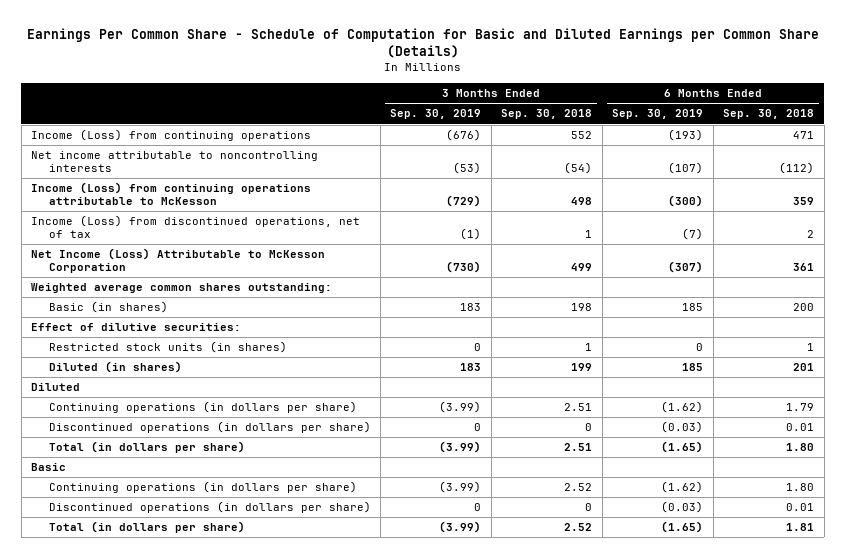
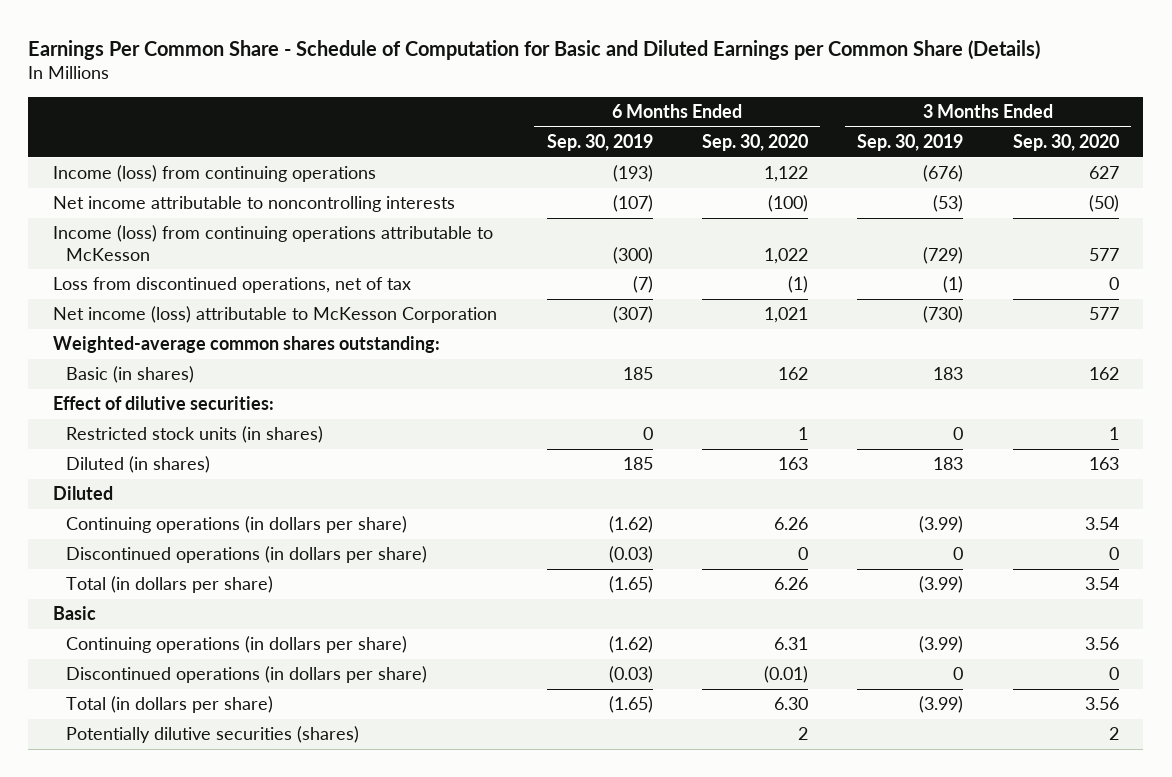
- | 3 Months Ended Sep. 30, 2019 | 3 Months Ended Sep. 30, 2018 | 6 Months Ended Sep. 30, 2019 | 6 Months Ended Sep. 30, 2018
+ | 6 Months Ended Sep. 30, 2019 | 6 Months Ended Sep. 30, 2020 | 3 Months Ended Sep. 30, 2019 | 3 Months Ended Sep. 30, 2020
- Income (Loss) from continuing operations | (676) | 552 | (193) | 471
+ Income (loss) from continuing operations | (193) | 1,122 | (676) | 627
- Income (Loss) from continuing operations attributable to McKesson | (729) | 498 | (300) | 359
- Income (Loss) from discontinued operations, net of tax | (1) | 1 | (7) | 2
- Net Income (Loss) Attributable to McKesson Corporation | (730) | 499 | (307) | 361
- Weighted average common shares outstanding:
+ Income (loss) from continuing operations attributable to McKesson | (300) | 1,022 | (729) | 577
+ Loss from discontinued operations, net of tax | (7) | (1) | (1) | 0
+ Net income (loss) attributable to McKesson Corporation | (307) | 1,021 | (730) | 577
+ Weighted-average common shares outstanding:
+ Potentially dilutive securities (shares) | | 2 | | 2

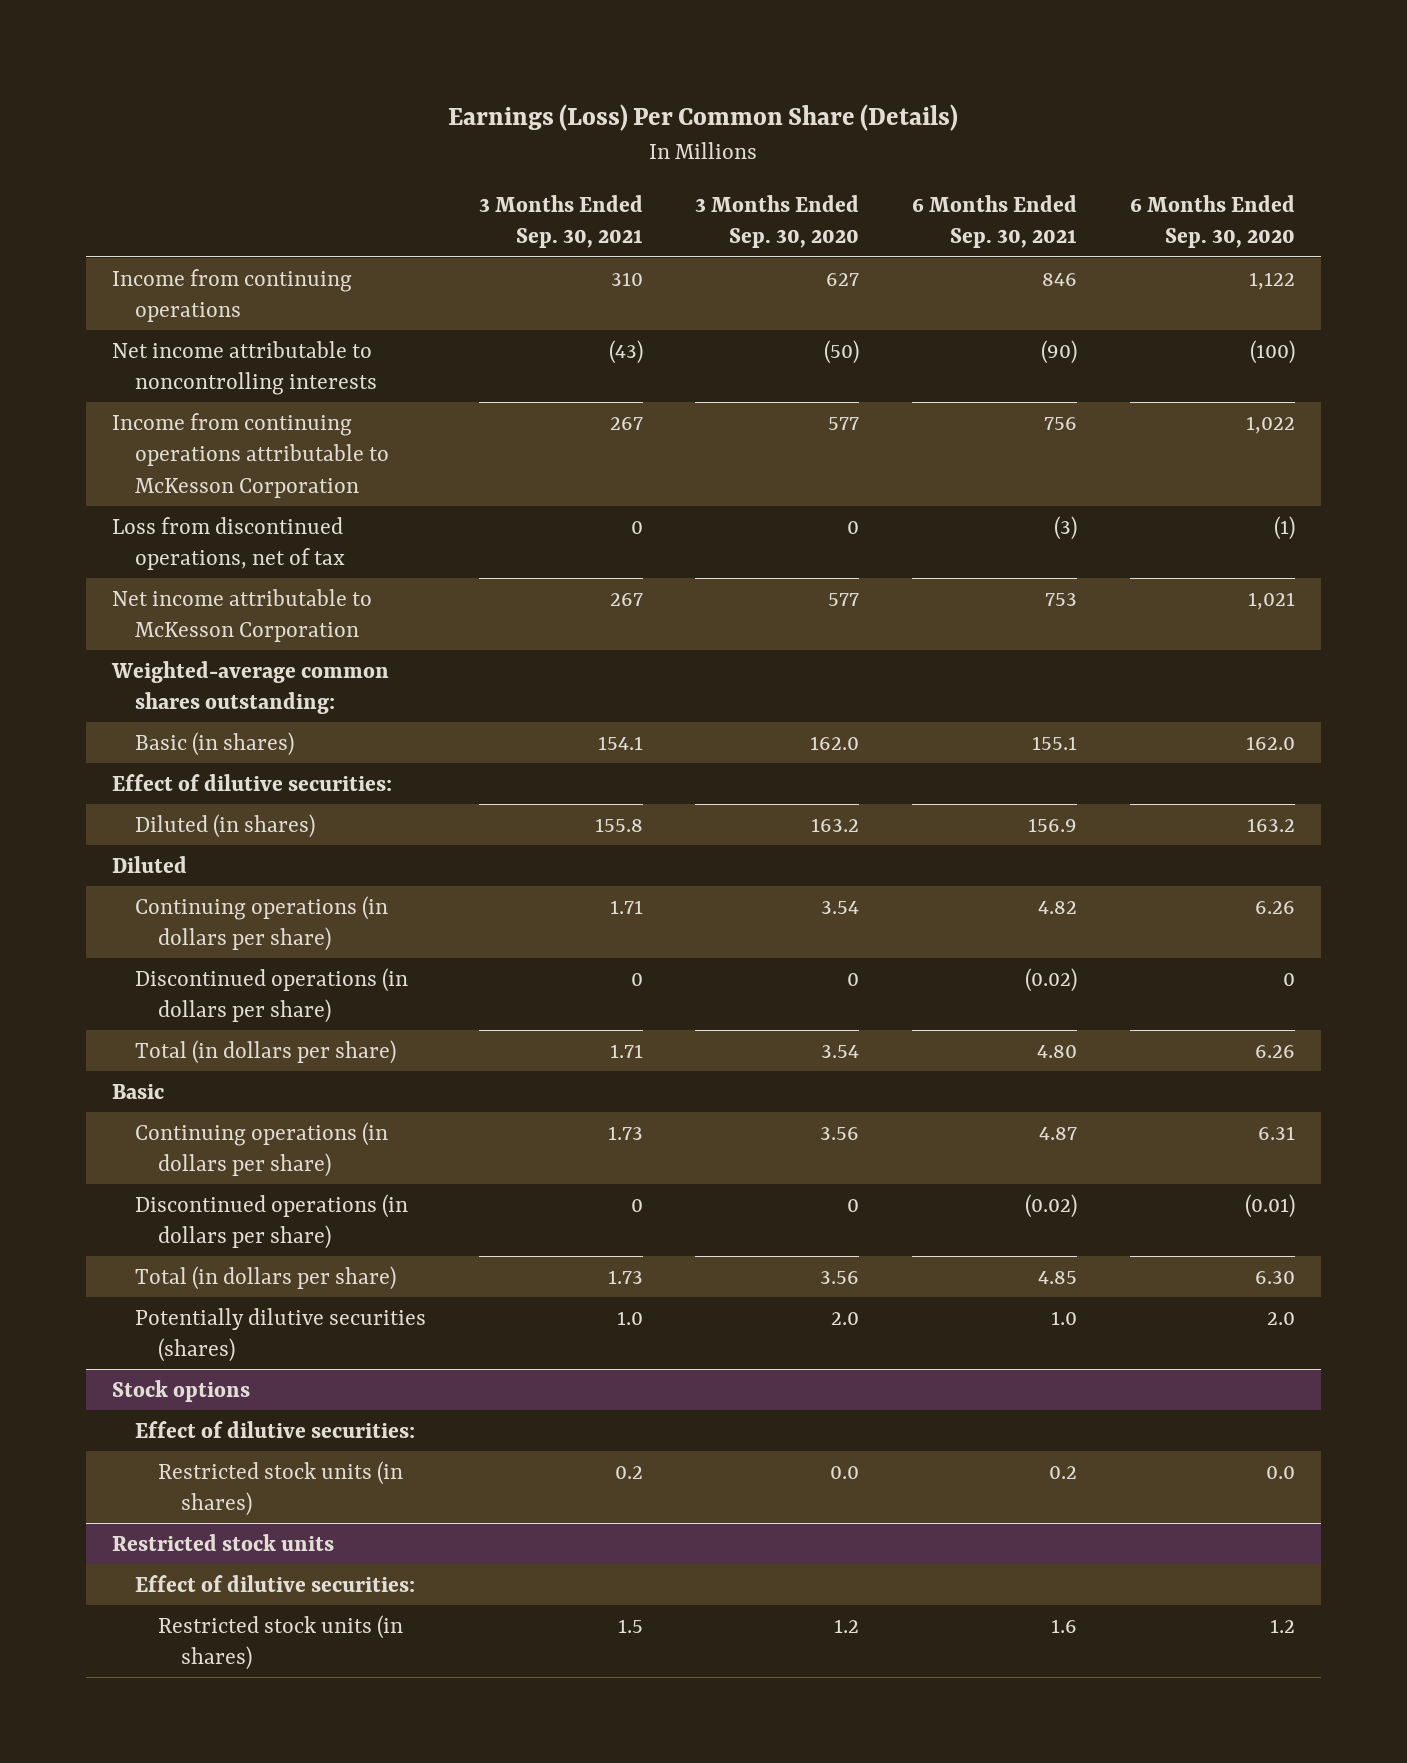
- Earnings Per Common Share - Schedule of Computation for Basic and Diluted Earnings per Common Share (Details)
+ Earnings (Loss) Per Common Share (Details)
- | 6 Months Ended Sep. 30, 2019 | 6 Months Ended Sep. 30, 2020 | 3 Months Ended Sep. 30, 2019 | 3 Months Ended Sep. 30, 2020
+ | 3 Months Ended Sep. 30, 2021 | 3 Months Ended Sep. 30, 2020 | 6 Months Ended Sep. 30, 2021 | 6 Months Ended Sep. 30, 2020
- Income (loss) from continuing operations | (193) | 1,122 | (676) | 627
+ Income from continuing operations | 310 | 627 | 846 | 1,122
- Income (loss) from continuing operations attributable to McKesson | (300) | 1,022 | (729) | 577
+ Income from continuing operations attributable to McKesson Corporation | 267 | 577 | 756 | 1,022
- Net income (loss) attributable to McKesson Corporation | (307) | 1,021 | (730) | 577
+ Net income attributable to McKesson Corporation | 267 | 577 | 753 | 1,021
- Basic (in shares) | 185 | 162 | 183 | 162
+ Basic (in shares) | 154.1 | 162.0 | 155.1 | 162.0
- Restricted stock units (in shares) | 0 | 1 | 0 | 1
- Diluted (in shares) | 185 | 163 | 183 | 163
+ Diluted (in shares) | 155.8 | 163.2 | 156.9 | 163.2
- Potentially dilutive securities (shares) | | 2 | | 2
+ Potentially dilutive securities (shares) | 1.0 | 2.0 | 1.0 | 2.0
+ Stock options
+ Effect of dilutive securities:
+ Restricted stock units (in shares) | 0.2 | 0.0 | 0.2 | 0.0
+ Restricted stock units
+ Effect of dilutive securities:
+ Restricted stock units (in shares) | 1.5 | 1.2 | 1.6 | 1.2

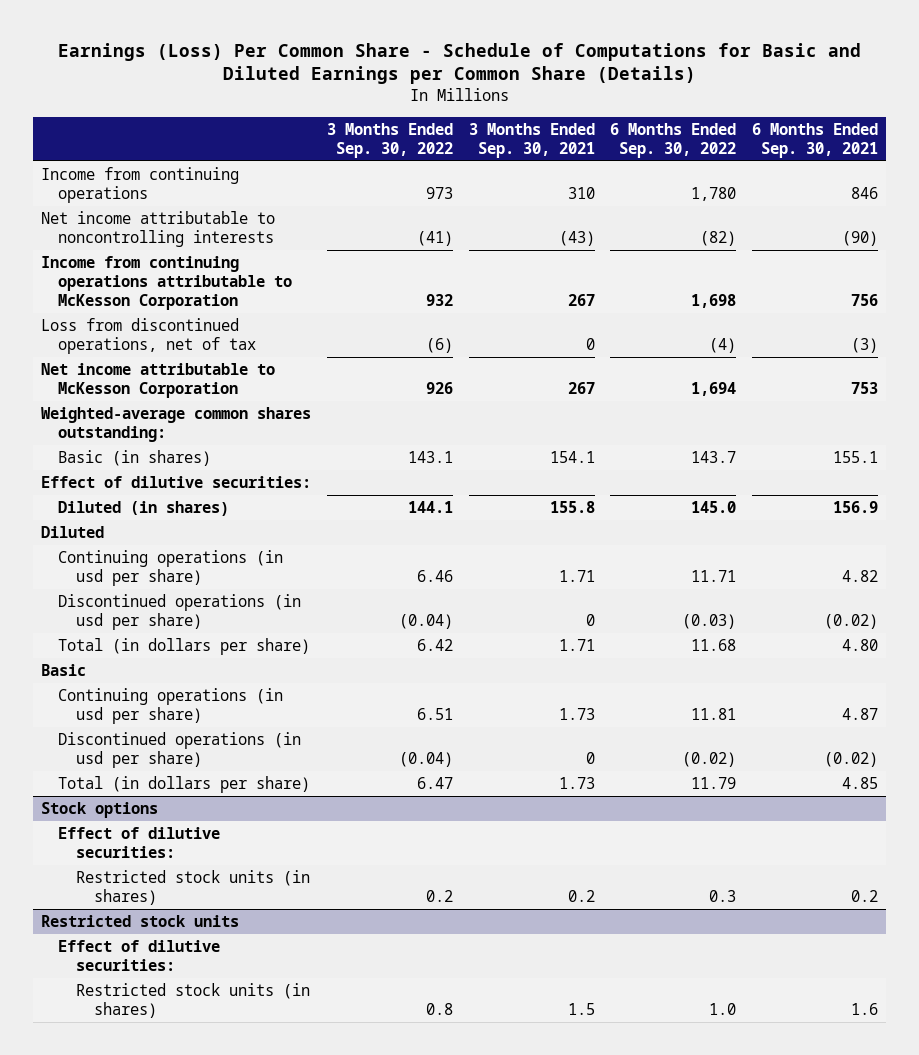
- Earnings (Loss) Per Common Share (Details)
+ Earnings (Loss) Per Common Share - Schedule of Computations for Basic and Diluted Earnings per Common Share (Details)
- | 3 Months Ended Sep. 30, 2021 | 3 Months Ended Sep. 30, 2020 | 6 Months Ended Sep. 30, 2021 | 6 Months Ended Sep. 30, 2020
+ | 3 Months Ended Sep. 30, 2022 | 3 Months Ended Sep. 30, 2021 | 6 Months Ended Sep. 30, 2022 | 6 Months Ended Sep. 30, 2021
- Continuing operations (in dollars per share) | 1.71 | 3.54 | 4.82 | 6.26
- Discontinued operations (in dollars per share) | 0 | 0 | (0.02) | 0
+ Continuing operations (in usd per share) | 6.46 | 1.71 | 11.71 | 4.82
+ Discontinued operations (in usd per share) | (0.04) | 0 | (0.03) | (0.02)
- Continuing operations (in dollars per share) | 1.73 | 3.56 | 4.87 | 6.31
- Discontinued operations (in dollars per share) | 0 | 0 | (0.02) | (0.01)
+ Continuing operations (in usd per share) | 6.51 | 1.73 | 11.81 | 4.87
+ Discontinued operations (in usd per share) | (0.04) | 0 | (0.02) | (0.02)
- Potentially dilutive securities (shares) | 1.0 | 2.0 | 1.0 | 2.0

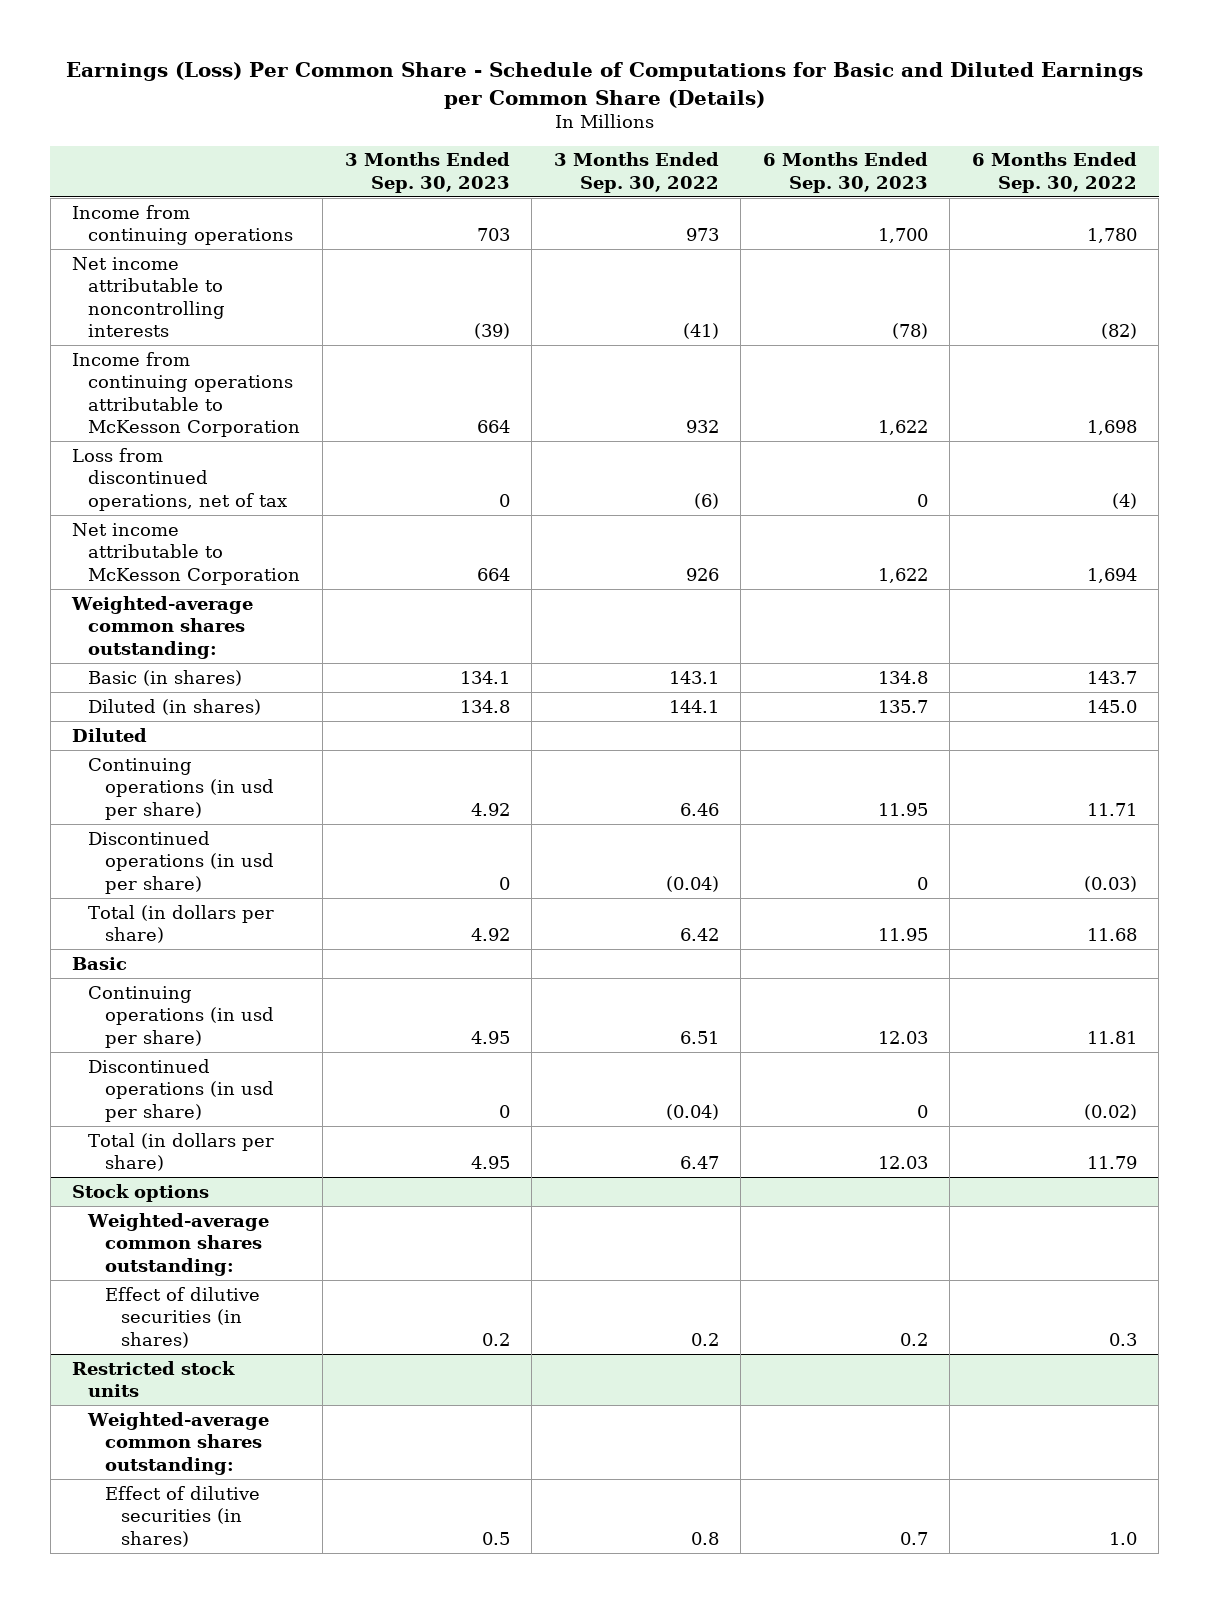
- | 3 Months Ended Sep. 30, 2022 | 3 Months Ended Sep. 30, 2021 | 6 Months Ended Sep. 30, 2022 | 6 Months Ended Sep. 30, 2021
+ | 3 Months Ended Sep. 30, 2023 | 3 Months Ended Sep. 30, 2022 | 6 Months Ended Sep. 30, 2023 | 6 Months Ended Sep. 30, 2022
- Effect of dilutive securities:
@ Stock options
- Effect of dilutive securities:
- Restricted stock units (in shares) | 0.2 | 0.2 | 0.3 | 0.2
+ Weighted-average common shares outstanding:
+ Effect of dilutive securities (in shares) | 0.2 | 0.2 | 0.2 | 0.3
@ Restricted stock units
- Effect of dilutive securities:
- Restricted stock units (in shares) | 0.8 | 1.5 | 1.0 | 1.6
+ Weighted-average common shares outstanding:
+ Effect of dilutive securities (in shares) | 0.5 | 0.8 | 0.7 | 1.0

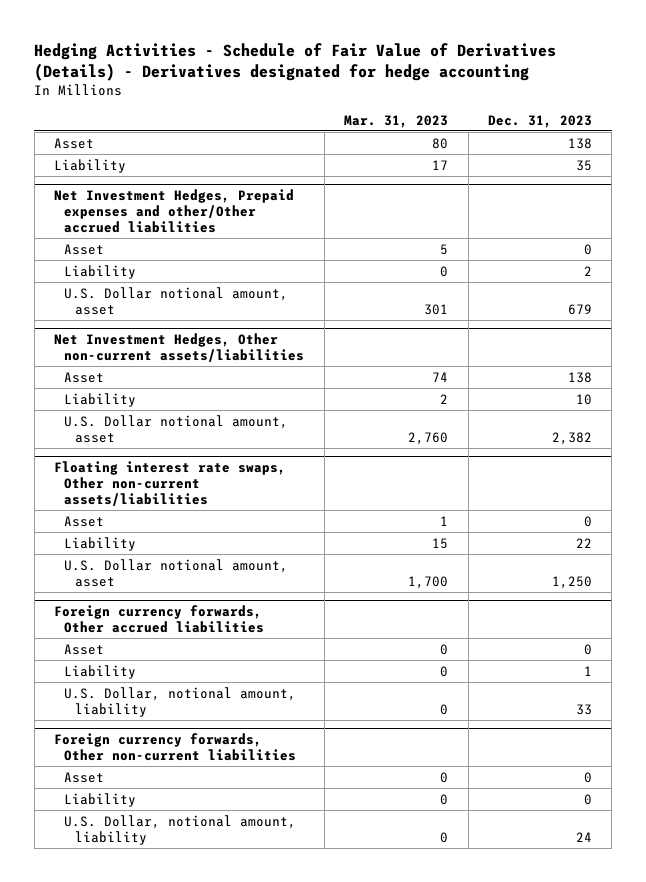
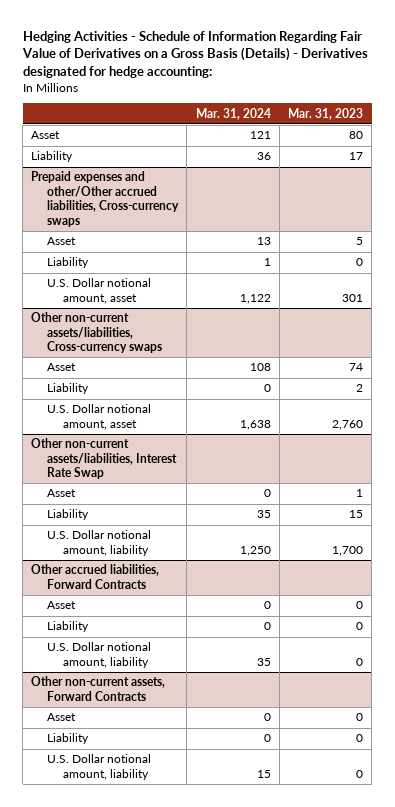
- Hedging Activities - Schedule of Fair Value of Derivatives (Details) - Derivatives designated for hedge accounting
+ Hedging Activities - Schedule of Information Regarding Fair Value of Derivatives on a Gross Basis (Details) - Derivatives designated for hedge accounting:
- | Mar. 31, 2023 | Dec. 31, 2023
+ | Mar. 31, 2024 | Mar. 31, 2023
- Net Investment Hedges, Prepaid expenses and other/Other accrued liabilities
+ Prepaid expenses and other/Other accrued liabilities, Cross-currency swaps
- Net Investment Hedges, Other non-current assets/liabilities
+ Other non-current assets/liabilities, Cross-currency swaps
- Floating interest rate swaps, Other non-current assets/liabilities
+ Other non-current assets/liabilities, Interest Rate Swap
- U.S. Dollar notional amount, asset | 1,700 | 1,250
- Foreign currency forwards, Other accrued liabilities
+ U.S. Dollar notional amount, liability | 1,250 | 1,700
+ Other accrued liabilities, Forward Contracts
- U.S. Dollar, notional amount, liability | 0 | 33
- Foreign currency forwards, Other non-current liabilities
+ U.S. Dollar notional amount, liability | 35 | 0
+ Other non-current assets, Forward Contracts
- U.S. Dollar, notional amount, liability | 0 | 24
+ U.S. Dollar notional amount, liability | 15 | 0

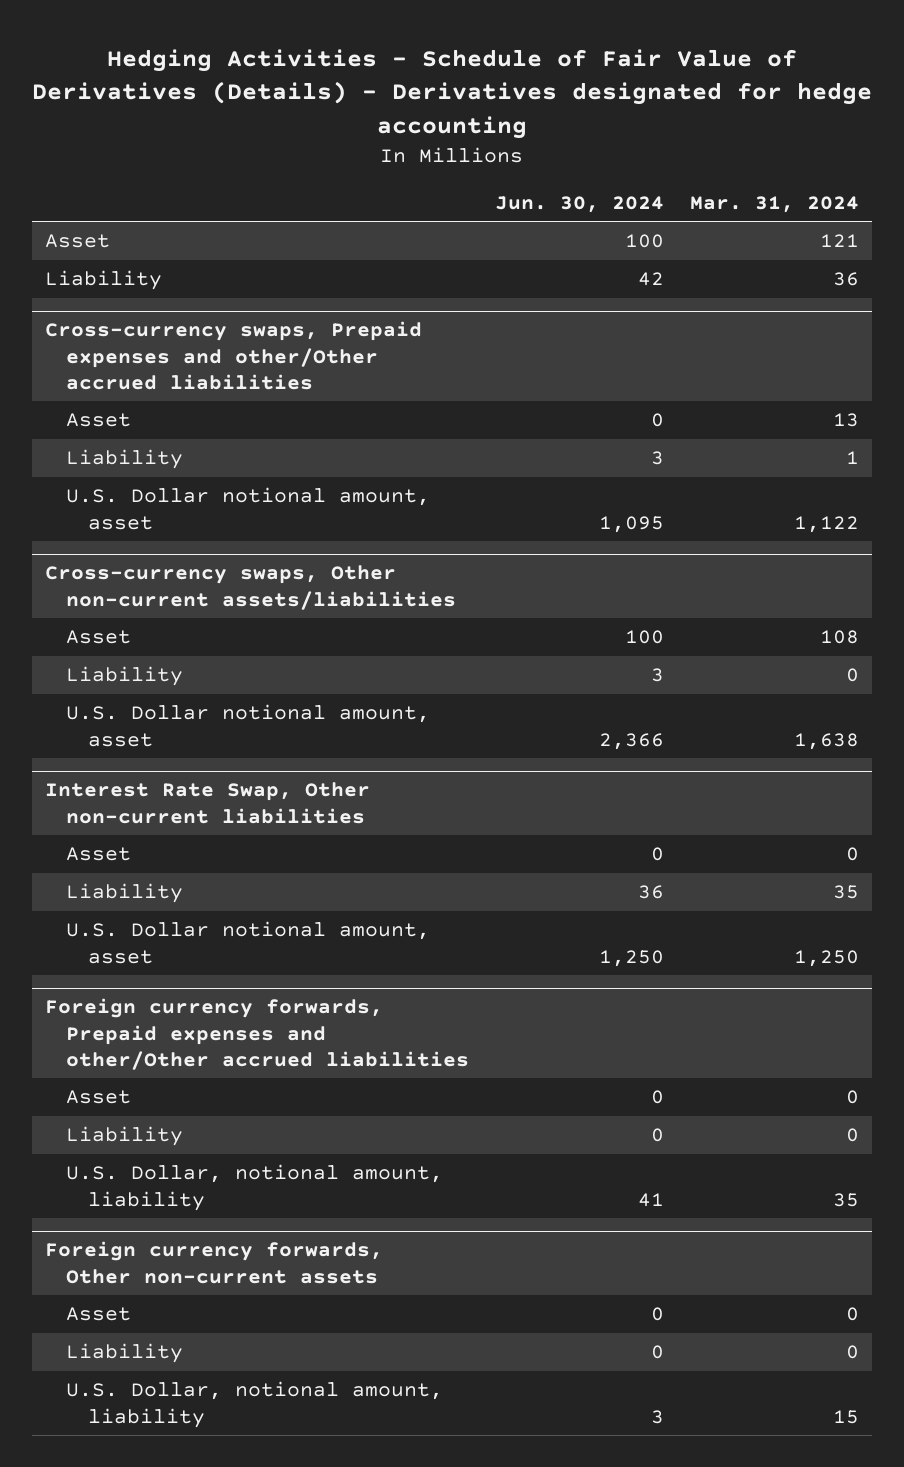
- Hedging Activities - Schedule of Information Regarding Fair Value of Derivatives on a Gross Basis (Details) - Derivatives designated for hedge accounting:
+ Hedging Activities - Schedule of Fair Value of Derivatives (Details) - Derivatives designated for hedge accounting
- | Mar. 31, 2024 | Mar. 31, 2023
+ | Jun. 30, 2024 | Mar. 31, 2024
- Prepaid expenses and other/Other accrued liabilities, Cross-currency swaps
+ Cross-currency swaps, Prepaid expenses and other/Other accrued liabilities
- Other non-current assets/liabilities, Cross-currency swaps
+ Cross-currency swaps, Other non-current assets/liabilities
- Other non-current assets/liabilities, Interest Rate Swap
+ Interest Rate Swap, Other non-current liabilities
- U.S. Dollar notional amount, liability | 1,250 | 1,700
- Other accrued liabilities, Forward Contracts
+ U.S. Dollar notional amount, asset | 1,250 | 1,250
+ Foreign currency forwards, Prepaid expenses and other/Other accrued liabilities
- U.S. Dollar notional amount, liability | 35 | 0
- Other non-current assets, Forward Contracts
+ U.S. Dollar, notional amount, liability | 41 | 35
+ Foreign currency forwards, Other non-current assets
- U.S. Dollar notional amount, liability | 15 | 0
+ U.S. Dollar, notional amount, liability | 3 | 15

